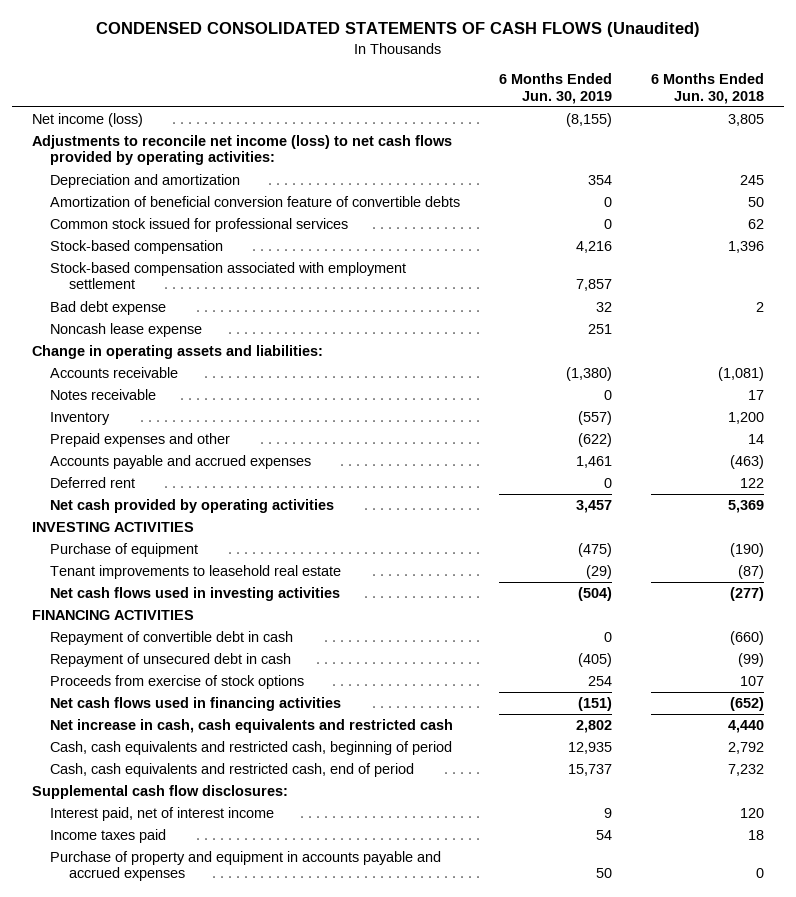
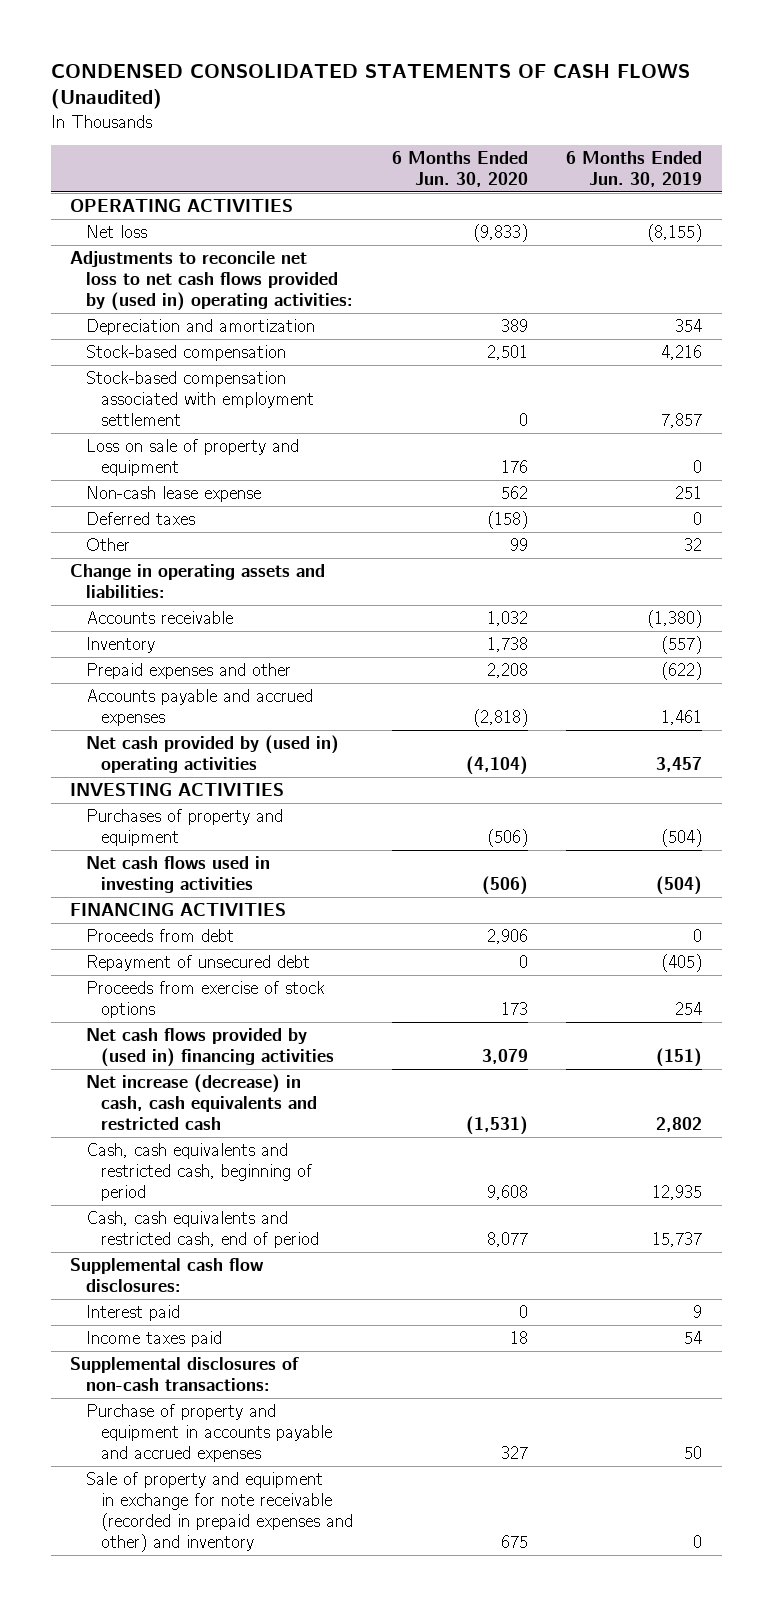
- | 6 Months Ended Jun. 30, 2019 | 6 Months Ended Jun. 30, 2018
+ | 6 Months Ended Jun. 30, 2020 | 6 Months Ended Jun. 30, 2019
- Net income (loss) | (8,155) | 3,805
- Adjustments to reconcile net income (loss) to net cash flows provided by operating activities:
+ OPERATING ACTIVITIES
+ Net loss | (9,833) | (8,155)
+ Adjustments to reconcile net loss to net cash flows provided by (used in) operating activities:
- Amortization of beneficial conversion feature of convertible debts | 0 | 50
- Common stock issued for professional services | 0 | 62
- Bad debt expense | 32 | 2
- Noncash lease expense | 251 |
+ Loss on sale of property and equipment | 176 | 0
+ Non-cash lease expense | 562 | 251
+ Deferred taxes | (158) | 0
+ Other | 99 | 32
- Notes receivable | 0 | 17
- Deferred rent | 0 | 122
- Net cash provided by operating activities | 3,457 | 5,369
+ Net cash provided by (used in) operating activities | (4,104) | 3,457
- Purchase of equipment | (475) | (190)
- Tenant improvements to leasehold real estate | (29) | (87)
+ Purchases of property and equipment | (506) | (504)
- Repayment of convertible debt in cash | 0 | (660)
- Repayment of unsecured debt in cash | (405) | (99)
+ Proceeds from debt | 2,906 | 0
+ Repayment of unsecured debt | 0 | (405)
- Net cash flows used in financing activities | (151) | (652)
- Net increase in cash, cash equivalents and restricted cash | 2,802 | 4,440
+ Net cash flows provided by (used in) financing activities | 3,079 | (151)
+ Net increase (decrease) in cash, cash equivalents and restricted cash | (1,531) | 2,802
- Interest paid, net of interest income | 9 | 120
+ Interest paid | 0 | 9
+ Supplemental disclosures of non-cash transactions:
+ Sale of property and equipment in exchange for note receivable (recorded in prepaid expenses and other) and inventory | 675 | 0

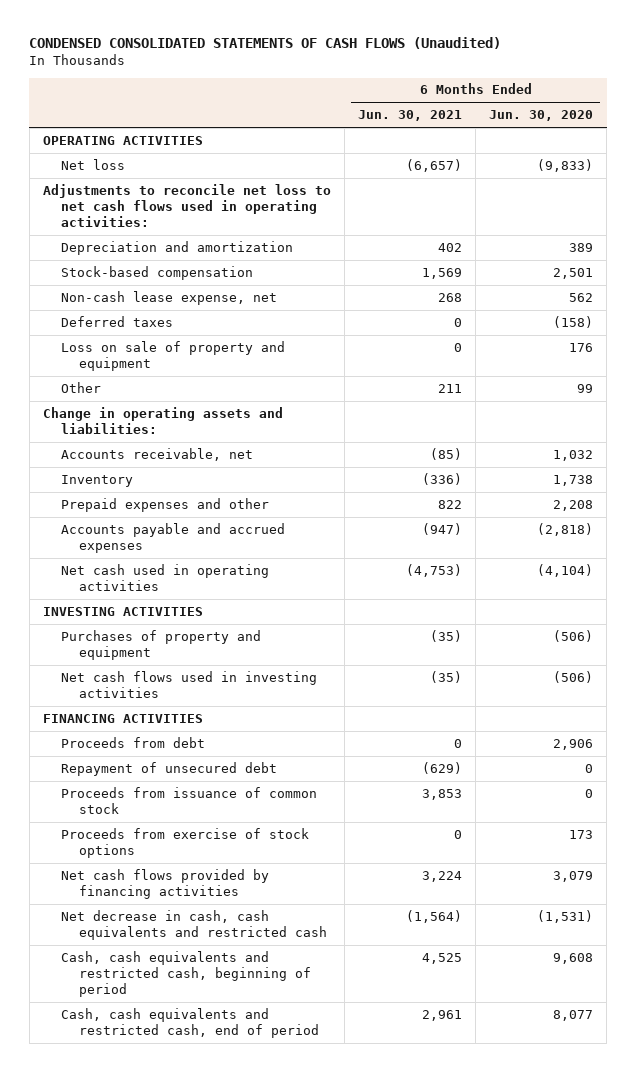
- | 6 Months Ended Jun. 30, 2020 | 6 Months Ended Jun. 30, 2019
+ | 6 Months Ended Jun. 30, 2021 | 6 Months Ended Jun. 30, 2020
- Adjustments to reconcile net loss to net cash flows provided by (used in) operating activities:
+ Adjustments to reconcile net loss to net cash flows used in operating activities:
- Stock-based compensation associated with employment settlement | 0 | 7,857
- Non-cash lease expense | 562 | 251
+ Non-cash lease expense, net | 268 | 562
moved down: Loss on sale of property and equipment | 0 | 176
- Accounts receivable | 1,032 | (1,380)
+ Accounts receivable, net | (85) | 1,032
- Net cash provided by (used in) operating activities | (4,104) | 3,457
+ Net cash used in operating activities | (4,753) | (4,104)
+ Proceeds from issuance of common stock | 3,853 | 0
- Net cash flows provided by (used in) financing activities | 3,079 | (151)
- Net increase (decrease) in cash, cash equivalents and restricted cash | (1,531) | 2,802
+ Net cash flows provided by financing activities | 3,224 | 3,079
+ Net decrease in cash, cash equivalents and restricted cash | (1,564) | (1,531)
- Supplemental cash flow disclosures:
- Interest paid | 0 | 9
- Income taxes paid | 18 | 54
- Supplemental disclosures of non-cash transactions:
- Purchase of property and equipment in accounts payable and accrued expenses | 327 | 50
- Sale of property and equipment in exchange for note receivable (recorded in prepaid expenses and other) and inventory | 675 | 0

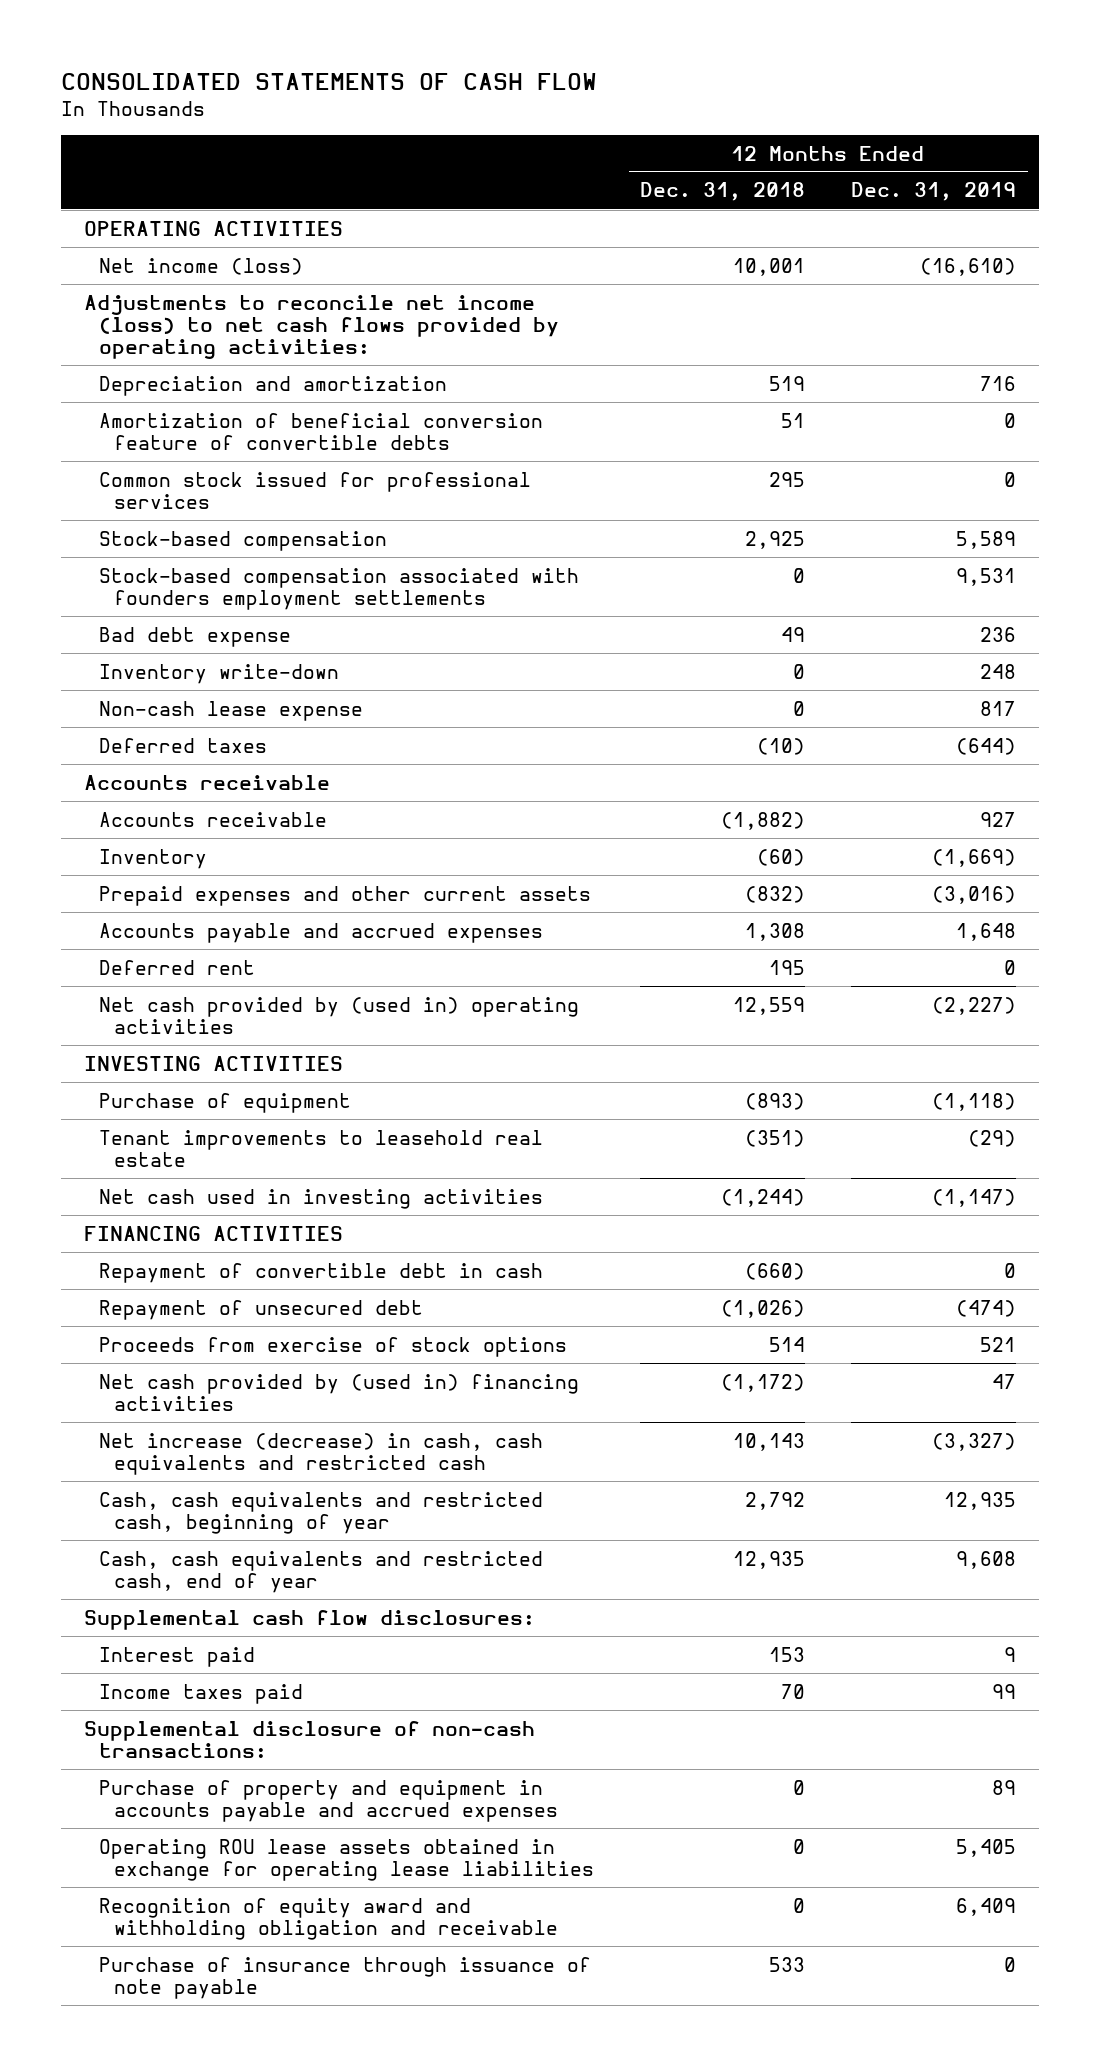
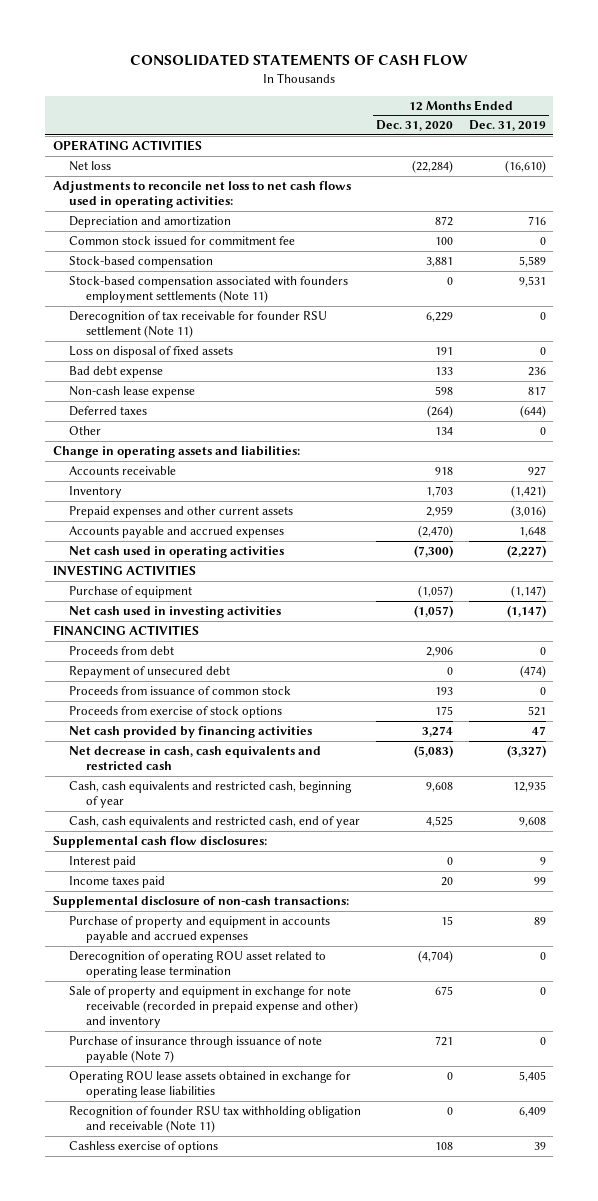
- | 12 Months Ended Dec. 31, 2018 | 12 Months Ended Dec. 31, 2019
+ | 12 Months Ended Dec. 31, 2020 | 12 Months Ended Dec. 31, 2019
- Net income (loss) | 10,001 | (16,610)
- Adjustments to reconcile net income (loss) to net cash flows provided by operating activities:
+ Net loss | (22,284) | (16,610)
+ Adjustments to reconcile net loss to net cash flows used in operating activities:
- Amortization of beneficial conversion feature of convertible debts | 51 | 0
- Common stock issued for professional services | 295 | 0
+ Common stock issued for commitment fee | 100 | 0
- Stock-based compensation associated with founders employment settlements | 0 | 9,531
+ Stock-based compensation associated with founders employment settlements (Note 11) | 0 | 9,531
+ Derecognition of tax receivable for founder RSU settlement (Note 11) | 6,229 | 0
+ Loss on disposal of fixed assets | 191 | 0
- Inventory write-down | 0 | 248
- Accounts receivable
+ Other | 134 | 0
+ Change in operating assets and liabilities:
- Inventory | (60) | (1,669)
+ Inventory | 1,703 | (1,421)
- Deferred rent | 195 | 0
- Net cash provided by (used in) operating activities | 12,559 | (2,227)
+ Net cash used in operating activities | (7,300) | (2,227)
- Purchase of equipment | (893) | (1,118)
- Tenant improvements to leasehold real estate | (351) | (29)
+ Purchase of equipment | (1,057) | (1,147)
- Repayment of convertible debt in cash | (660) | 0
+ Proceeds from debt | 2,906 | 0
+ Proceeds from issuance of common stock | 193 | 0
- Net cash provided by (used in) financing activities | (1,172) | 47
- Net increase (decrease) in cash, cash equivalents and restricted cash | 10,143 | (3,327)
+ Net cash provided by financing activities | 3,274 | 47
+ Net decrease in cash, cash equivalents and restricted cash | (5,083) | (3,327)
+ Derecognition of operating ROU asset related to operating lease termination | (4,704) | 0
+ Sale of property and equipment in exchange for note receivable (recorded in prepaid expense and other) and inventory | 675 | 0
+ Purchase of insurance through issuance of note payable (Note 7) | 721 | 0
- Recognition of equity award and withholding obligation and receivable | 0 | 6,409
- Purchase of insurance through issuance of note payable | 533 | 0
+ Recognition of founder RSU tax withholding obligation and receivable (Note 11) | 0 | 6,409
+ Cashless exercise of options | 108 | 39

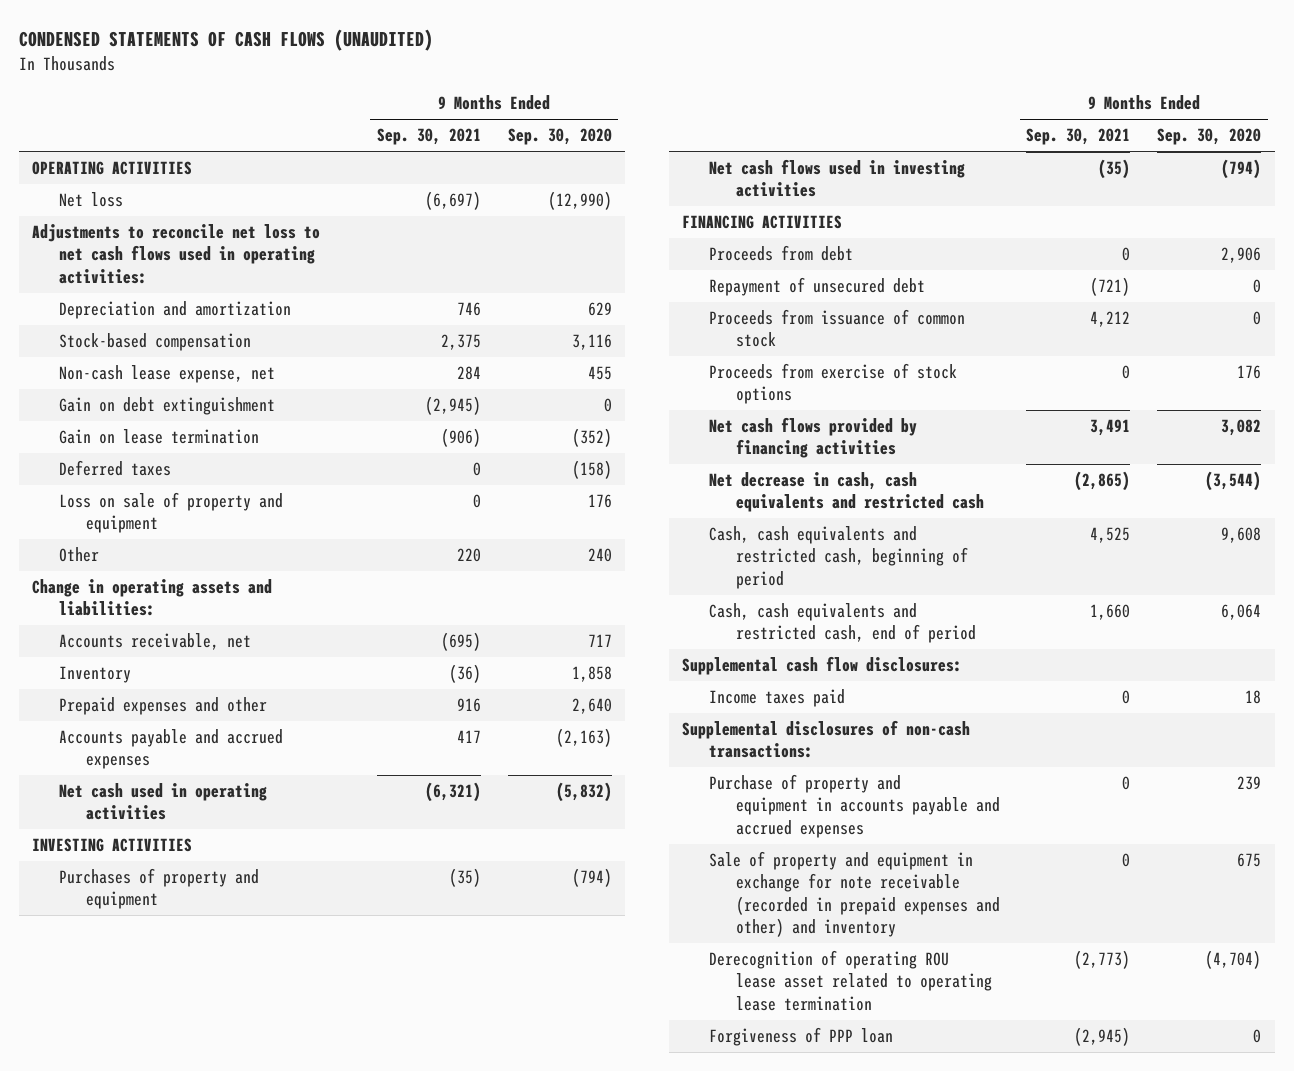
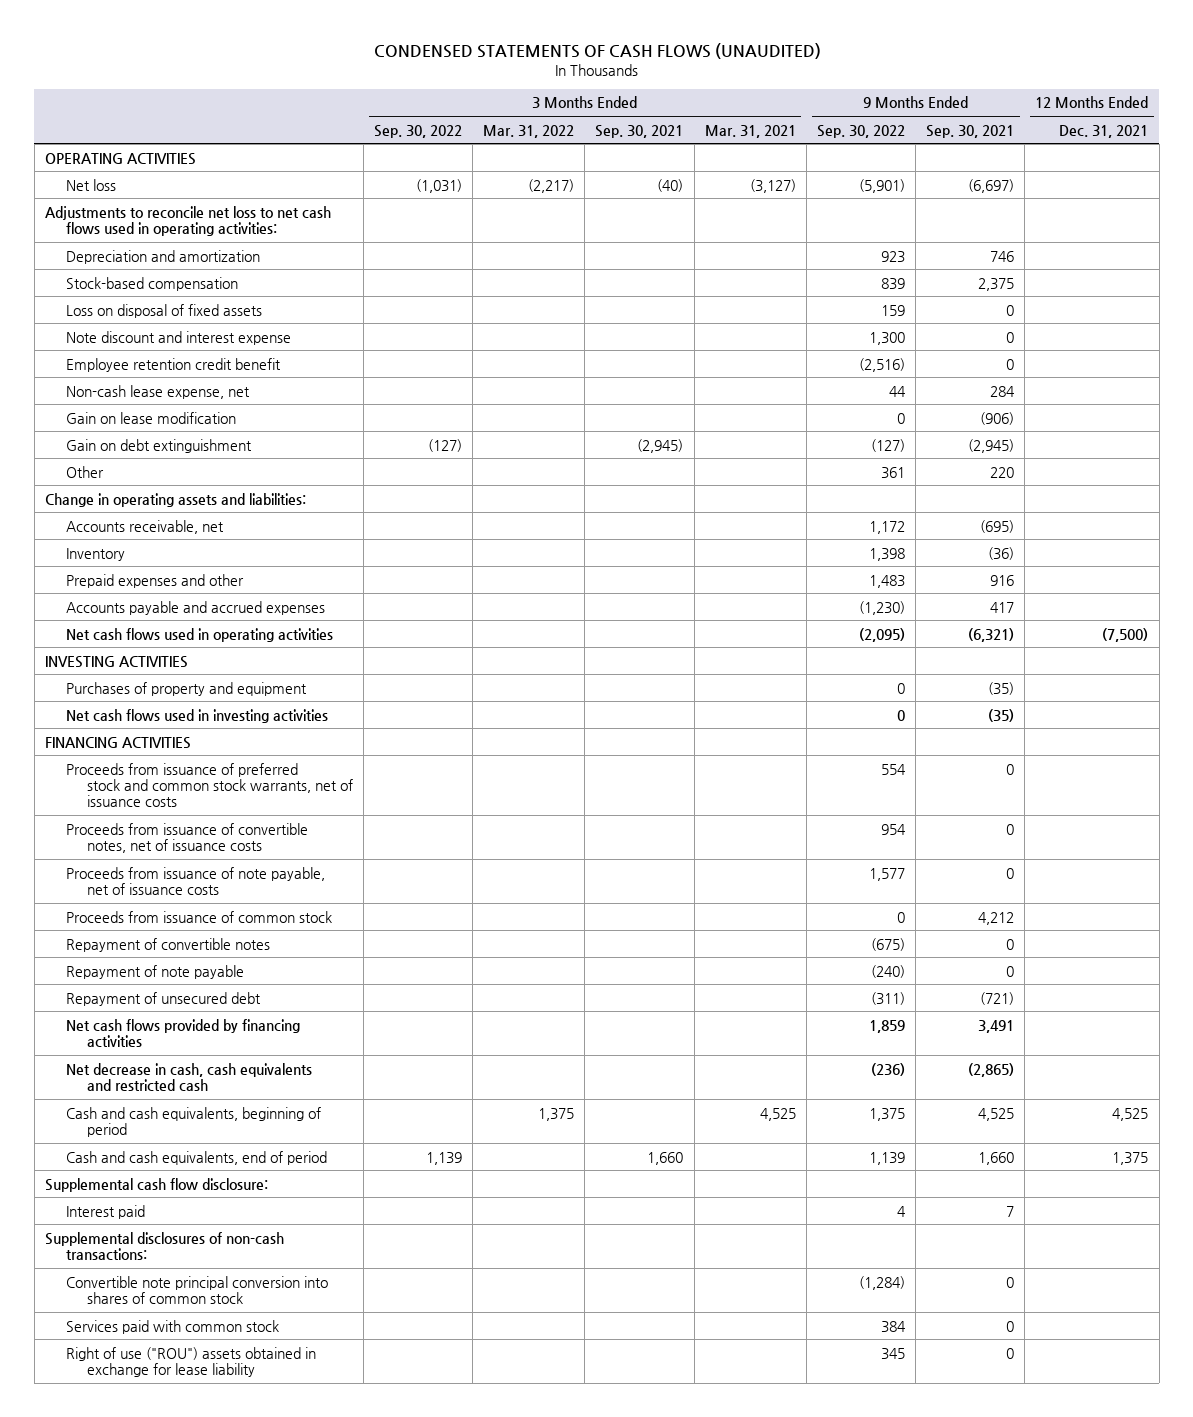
- | 9 Months Ended Sep. 30, 2021 | 9 Months Ended Sep. 30, 2020
+ | 3 Months Ended Sep. 30, 2022 | 3 Months Ended Mar. 31, 2022 | 3 Months Ended Sep. 30, 2021 | 3 Months Ended Mar. 31, 2021 | 9 Months Ended Sep. 30, 2022 | 9 Months Ended Sep. 30, 2021 | 12 Months Ended Dec. 31, 2021
+ Loss on disposal of fixed assets | | | | | 159 | 0 |
+ Note discount and interest expense | | | | | 1,300 | 0 |
+ Employee retention credit benefit | | | | | (2,516) | 0 |
+ Gain on lease modification | | | | | 0 | (906) |
- Gain on lease termination | (906) | (352)
- Deferred taxes | 0 | (158)
- Loss on sale of property and equipment | 0 | 176
- Net cash used in operating activities | (6,321) | (5,832)
+ Net cash flows used in operating activities | | | | | (2,095) | (6,321) | (7,500)
- Proceeds from debt | 0 | 2,906
+ Proceeds from issuance of preferred stock and common stock warrants, net of issuance costs | | | | | 554 | 0 |
+ Proceeds from issuance of convertible notes, net of issuance costs | | | | | 954 | 0 |
+ Proceeds from issuance of note payable, net of issuance costs | | | | | 1,577 | 0 |
- Proceeds from exercise of stock options | 0 | 176
+ Repayment of convertible notes | | | | | (675) | 0 |
+ Repayment of note payable | | | | | (240) | 0 |
moved down: Repayment of unsecured debt | | | | | (311) | (721) |
- Cash, cash equivalents and restricted cash, beginning of period | 4,525 | 9,608
- Cash, cash equivalents and restricted cash, end of period | 1,660 | 6,064
- Supplemental cash flow disclosures:
- Income taxes paid | 0 | 18
+ Cash and cash equivalents, beginning of period | | 1,375 | | 4,525 | 1,375 | 4,525 | 4,525
+ Cash and cash equivalents, end of period | 1,139 | | 1,660 | | 1,139 | 1,660 | 1,375
+ Supplemental cash flow disclosure:
+ Interest paid | | | | | 4 | 7 |
- Purchase of property and equipment in accounts payable and accrued expenses | 0 | 239
- Sale of property and equipment in exchange for note receivable (recorded in prepaid expenses and other) and inventory | 0 | 675
- Derecognition of operating ROU lease asset related to operating lease termination | (2,773) | (4,704)
- Forgiveness of PPP loan | (2,945) | 0
+ Convertible note principal conversion into shares of common stock | | | | | (1,284) | 0 |
+ Services paid with common stock | | | | | 384 | 0 |
+ Right of use ("ROU") assets obtained in exchange for lease liability | | | | | 345 | 0 |

